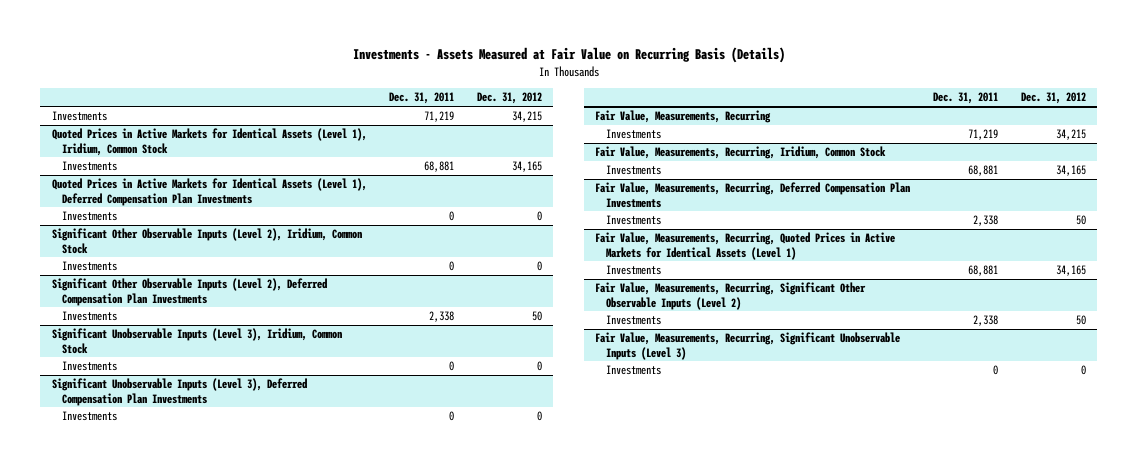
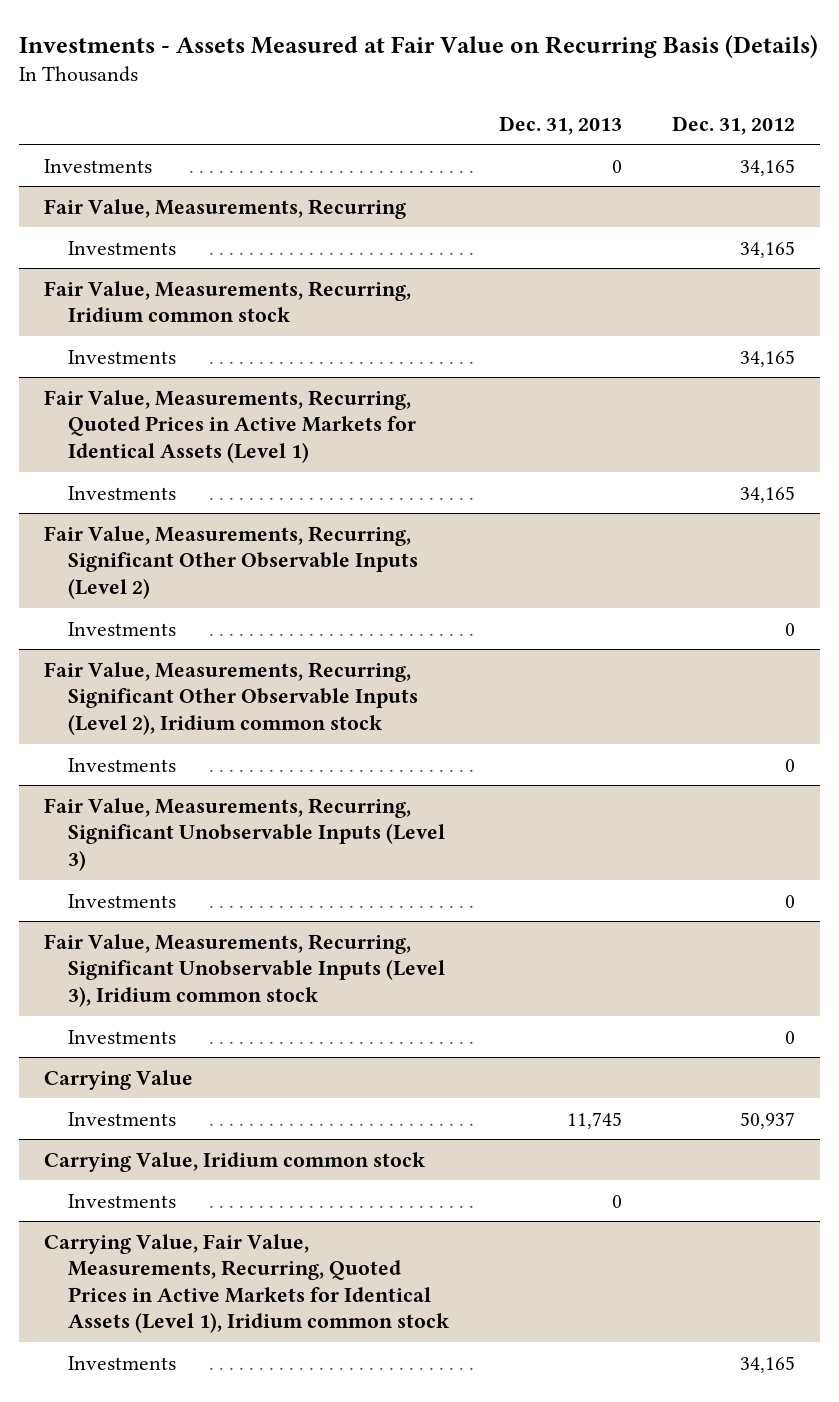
- | Dec. 31, 2011 | Dec. 31, 2012
+ | Dec. 31, 2013 | Dec. 31, 2012
- Investments | 71,219 | 34,215
- Quoted Prices in Active Markets for Identical Assets (Level 1), Iridium, Common Stock
- Quoted Prices in Active Markets for Identical Assets (Level 1), Deferred Compensation Plan Investments
- Investments | 0 | 0
- Significant Other Observable Inputs (Level 2), Iridium, Common Stock
- Investments | 0 | 0
- Significant Other Observable Inputs (Level 2), Deferred Compensation Plan Investments
- Investments | 2,338 | 50
- Significant Unobservable Inputs (Level 3), Iridium, Common Stock
- Investments | 0 | 0
- Significant Unobservable Inputs (Level 3), Deferred Compensation Plan Investments
- Investments | 0 | 0
@ Fair Value, Measurements, Recurring
- Investments | 71,219 | 34,215
- Fair Value, Measurements, Recurring, Iridium, Common Stock
- Fair Value, Measurements, Recurring, Deferred Compensation Plan Investments
- Investments | 2,338 | 50
+ Fair Value, Measurements, Recurring, Iridium common stock
+ Investments | | 34,165
@ Fair Value, Measurements, Recurring, Significant Other Observable Inputs (Level 2)
- Investments | 2,338 | 50
+ Investments | | 0
+ Fair Value, Measurements, Recurring, Significant Other Observable Inputs (Level 2), Iridium common stock
+ Investments | | 0
+ Fair Value, Measurements, Recurring, Significant Unobservable Inputs (Level 3), Iridium common stock
+ Investments | | 0
+ Carrying Value
+ Investments | 11,745 | 50,937
+ Carrying Value, Iridium common stock
+ Investments | 0 |
+ Carrying Value, Fair Value, Measurements, Recurring, Quoted Prices in Active Markets for Identical Assets (Level 1), Iridium common stock
+ Investments | | 34,165

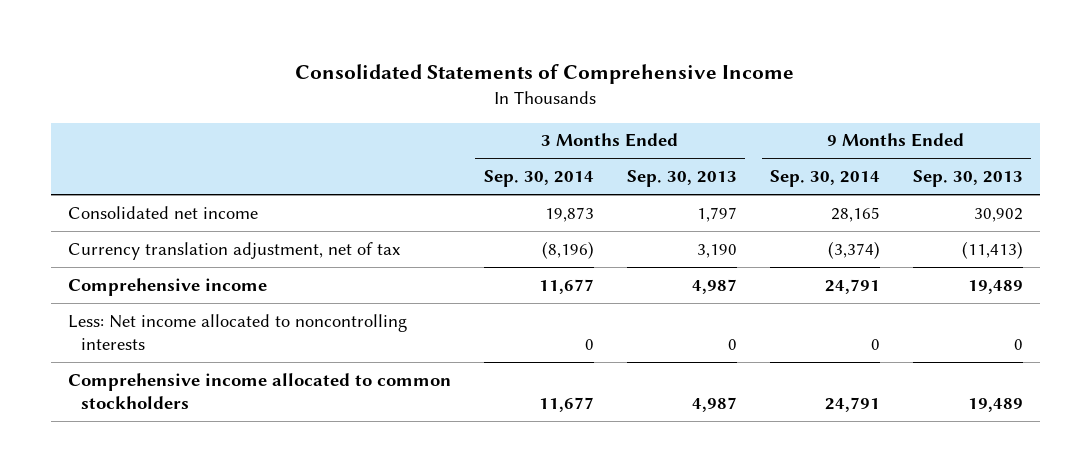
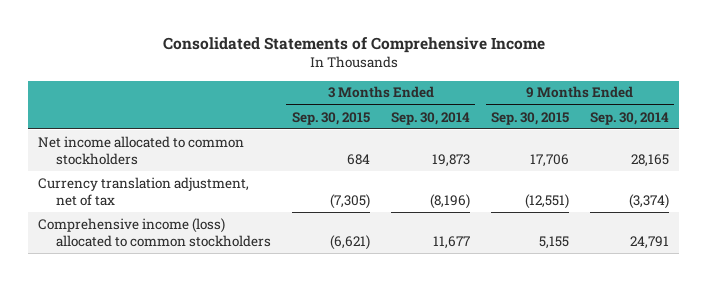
- | 3 Months Ended Sep. 30, 2014 | 3 Months Ended Sep. 30, 2013 | 9 Months Ended Sep. 30, 2014 | 9 Months Ended Sep. 30, 2013
+ | 3 Months Ended Sep. 30, 2015 | 3 Months Ended Sep. 30, 2014 | 9 Months Ended Sep. 30, 2015 | 9 Months Ended Sep. 30, 2014
- Consolidated net income | 19,873 | 1,797 | 28,165 | 30,902
+ Net income allocated to common stockholders | 684 | 19,873 | 17,706 | 28,165
- Comprehensive income | 11,677 | 4,987 | 24,791 | 19,489
- Less: Net income allocated to noncontrolling interests | 0 | 0 | 0 | 0
- Comprehensive income allocated to common stockholders | 11,677 | 4,987 | 24,791 | 19,489
+ Comprehensive income (loss) allocated to common stockholders | (6,621) | 11,677 | 5,155 | 24,791

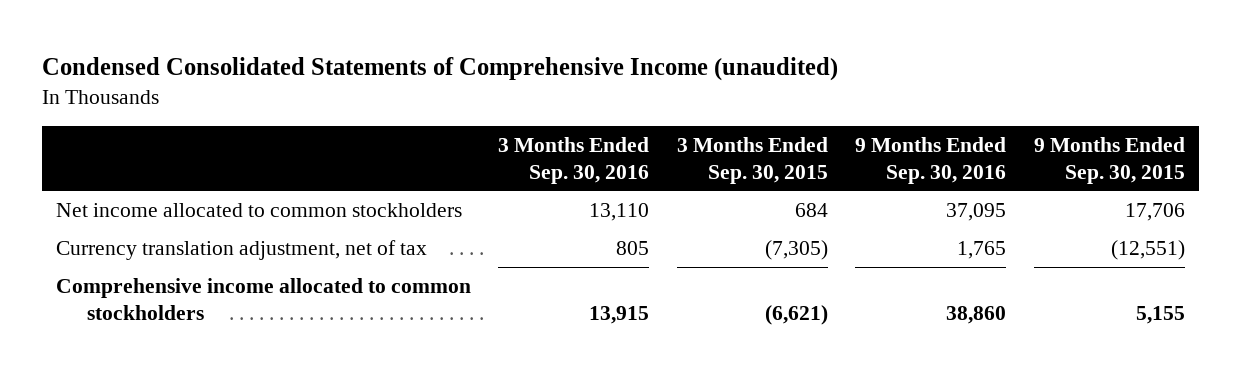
- Consolidated Statements of Comprehensive Income
+ Condensed Consolidated Statements of Comprehensive Income (unaudited)
- | 3 Months Ended Sep. 30, 2015 | 3 Months Ended Sep. 30, 2014 | 9 Months Ended Sep. 30, 2015 | 9 Months Ended Sep. 30, 2014
+ | 3 Months Ended Sep. 30, 2016 | 3 Months Ended Sep. 30, 2015 | 9 Months Ended Sep. 30, 2016 | 9 Months Ended Sep. 30, 2015
- Comprehensive income (loss) allocated to common stockholders | (6,621) | 11,677 | 5,155 | 24,791
+ Comprehensive income allocated to common stockholders | 13,915 | (6,621) | 38,860 | 5,155

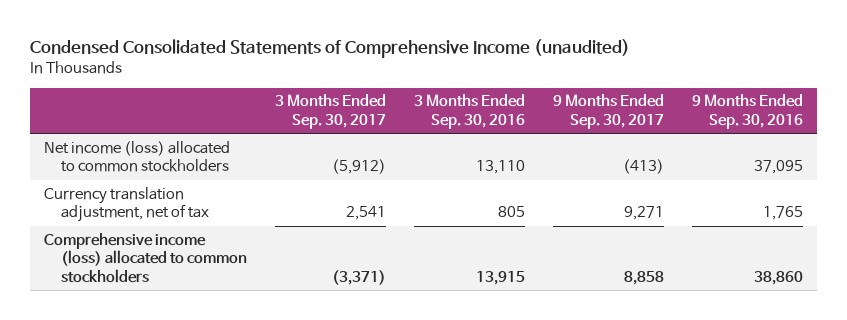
- | 3 Months Ended Sep. 30, 2016 | 3 Months Ended Sep. 30, 2015 | 9 Months Ended Sep. 30, 2016 | 9 Months Ended Sep. 30, 2015
+ | 3 Months Ended Sep. 30, 2017 | 3 Months Ended Sep. 30, 2016 | 9 Months Ended Sep. 30, 2017 | 9 Months Ended Sep. 30, 2016
- Net income allocated to common stockholders | 13,110 | 684 | 37,095 | 17,706
+ Net income (loss) allocated to common stockholders | (5,912) | 13,110 | (413) | 37,095
- Comprehensive income allocated to common stockholders | 13,915 | (6,621) | 38,860 | 5,155
+ Comprehensive income (loss) allocated to common stockholders | (3,371) | 13,915 | 8,858 | 38,860

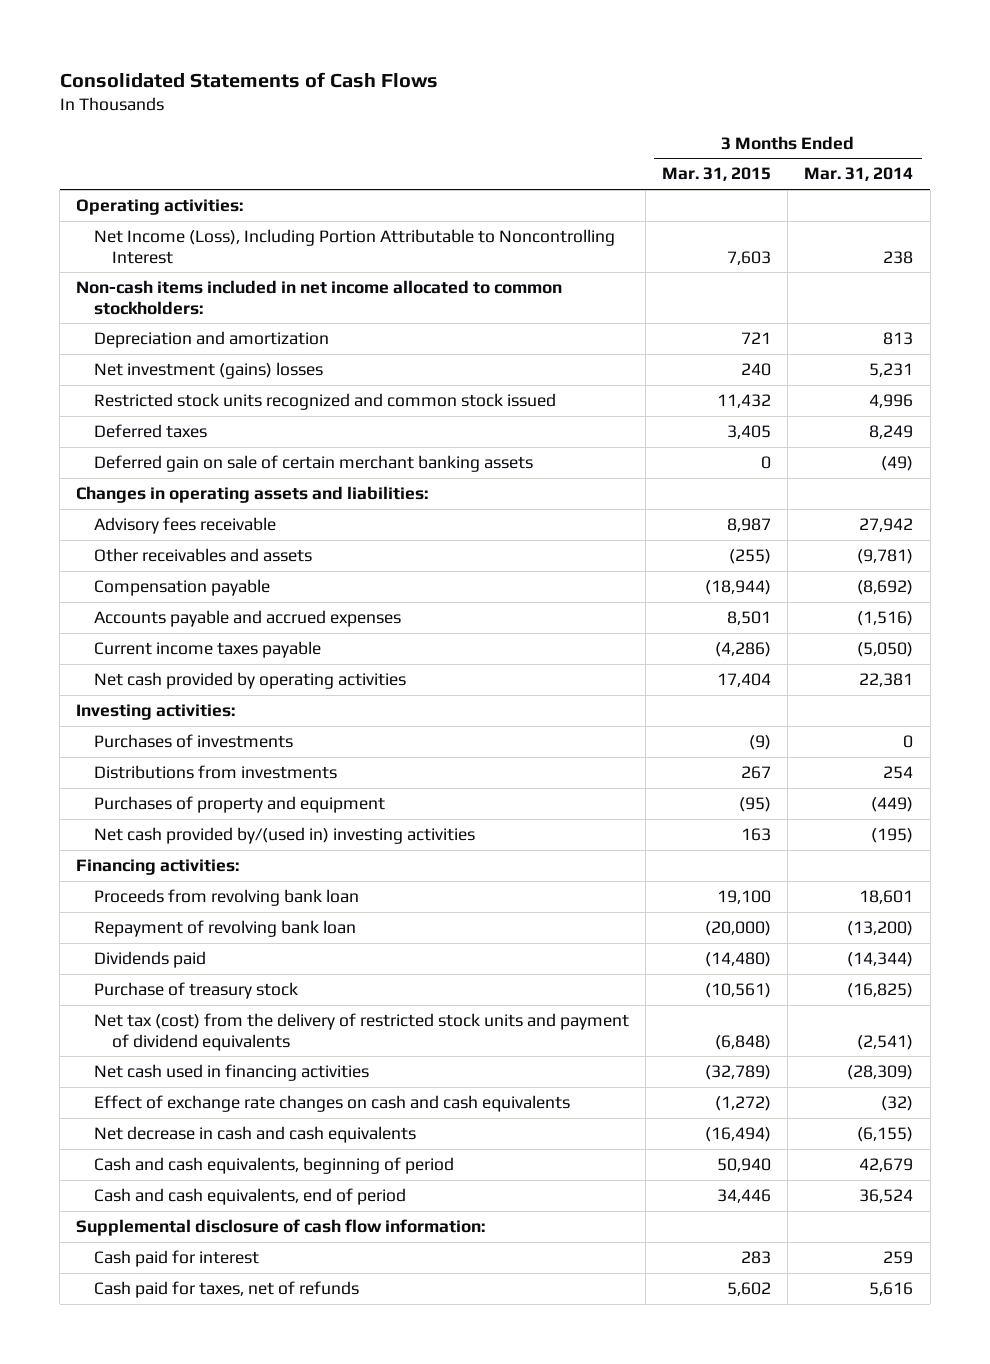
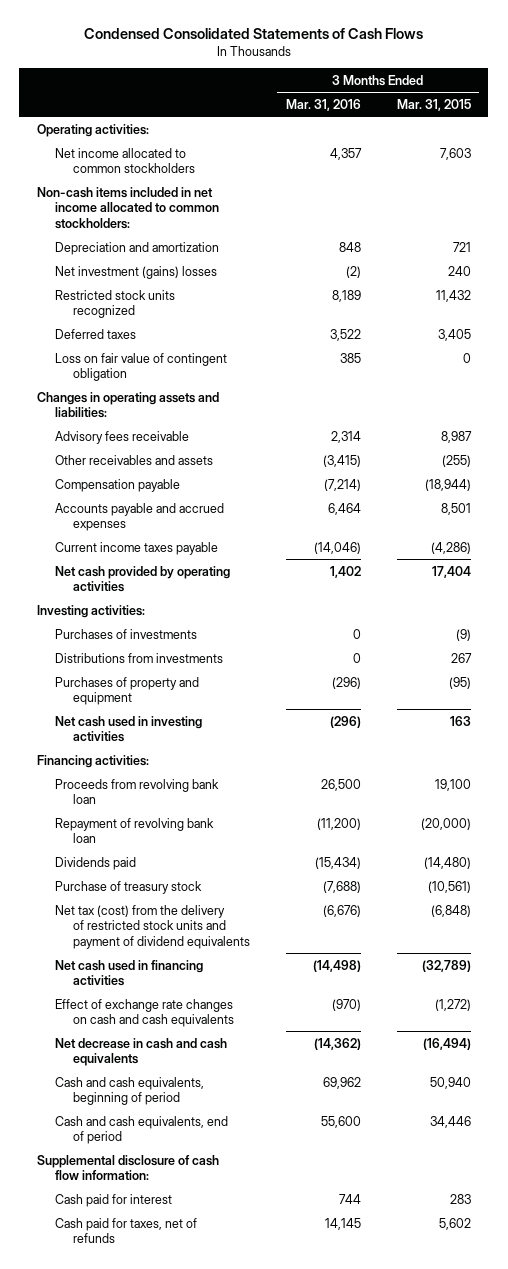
- Consolidated Statements of Cash Flows
+ Condensed Consolidated Statements of Cash Flows
- | 3 Months Ended Mar. 31, 2015 | 3 Months Ended Mar. 31, 2014
+ | 3 Months Ended Mar. 31, 2016 | 3 Months Ended Mar. 31, 2015
- Net Income (Loss), Including Portion Attributable to Noncontrolling Interest | 7,603 | 238
+ Net income allocated to common stockholders | 4,357 | 7,603
- Restricted stock units recognized and common stock issued | 11,432 | 4,996
+ Restricted stock units recognized | 8,189 | 11,432
- Deferred gain on sale of certain merchant banking assets | 0 | (49)
+ Loss on fair value of contingent obligation | 385 | 0
- Net cash provided by/(used in) investing activities | 163 | (195)
+ Net cash used in investing activities | (296) | 163

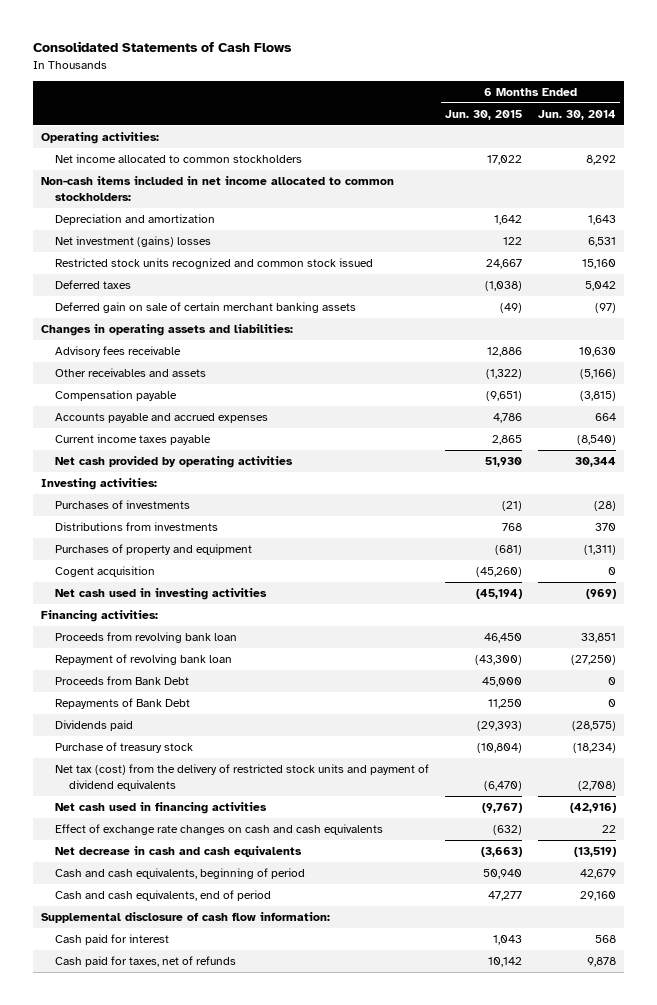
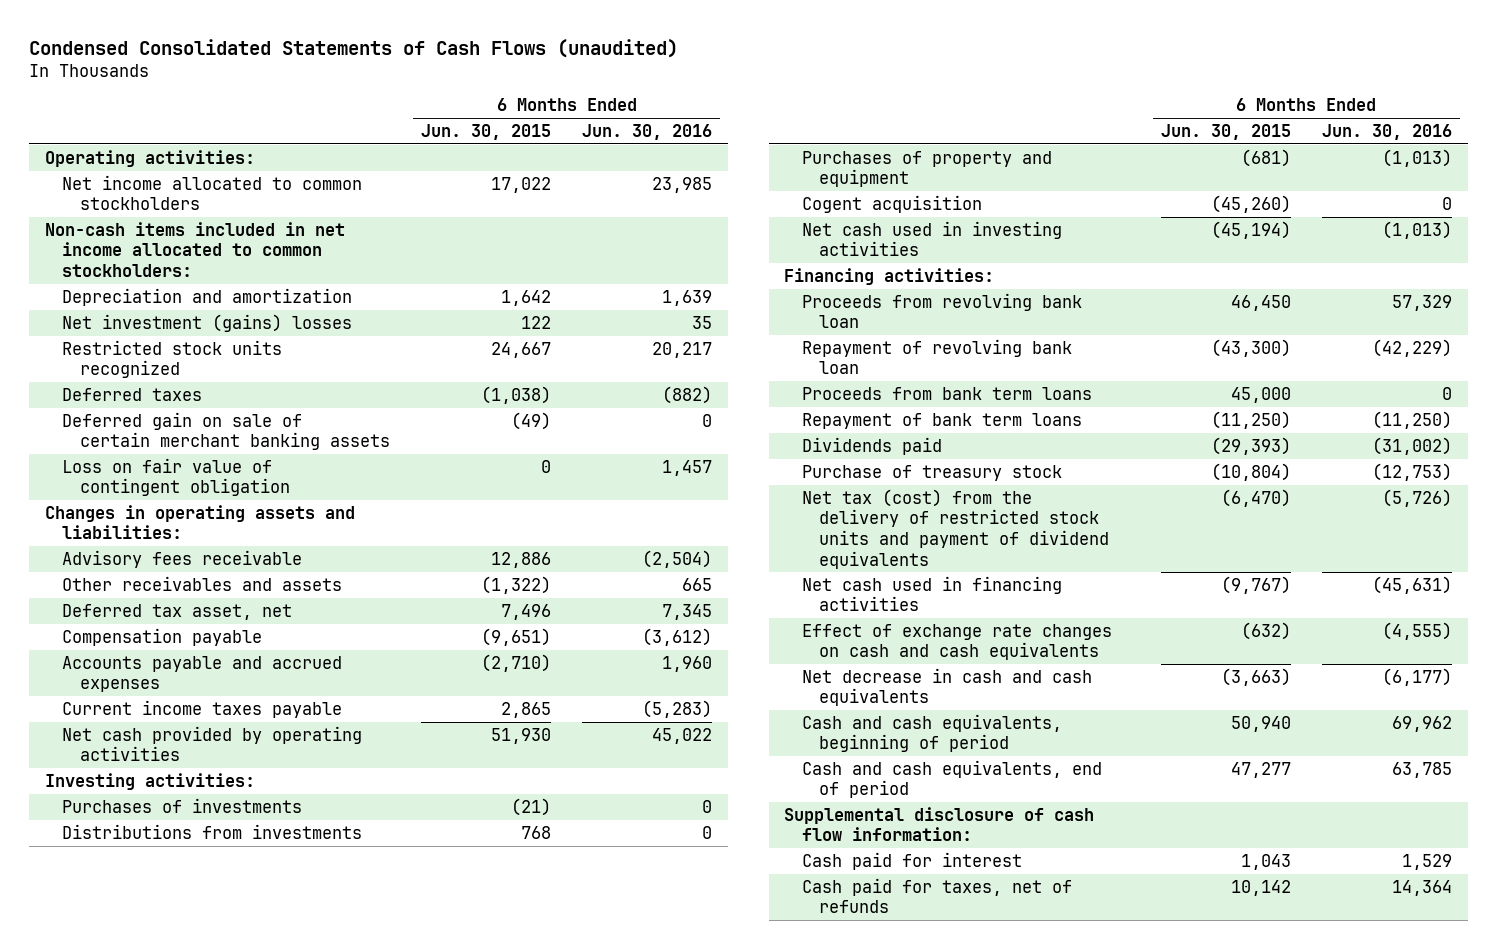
- Consolidated Statements of Cash Flows
+ Condensed Consolidated Statements of Cash Flows (unaudited)
- | 6 Months Ended Jun. 30, 2015 | 6 Months Ended Jun. 30, 2014
+ | 6 Months Ended Jun. 30, 2015 | 6 Months Ended Jun. 30, 2016
- Restricted stock units recognized and common stock issued | 24,667 | 15,160
+ Restricted stock units recognized | 24,667 | 20,217
+ Loss on fair value of contingent obligation | 0 | 1,457
+ Deferred tax asset, net | 7,496 | 7,345
- Accounts payable and accrued expenses | 4,786 | 664
+ Accounts payable and accrued expenses | (2,710) | 1,960
- Proceeds from Bank Debt | 45,000 | 0
- Repayments of Bank Debt | 11,250 | 0
+ Proceeds from bank term loans | 45,000 | 0
+ Repayment of bank term loans | (11,250) | (11,250)

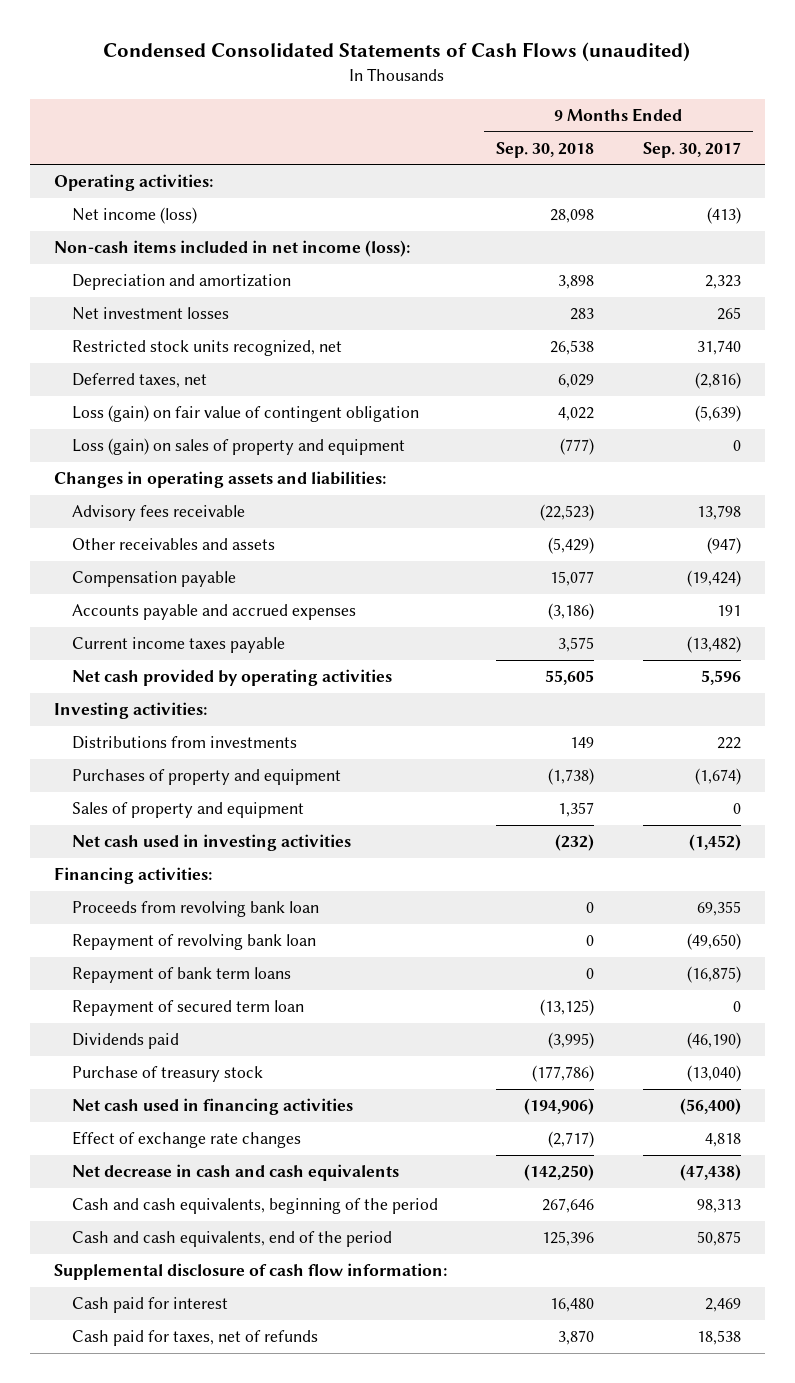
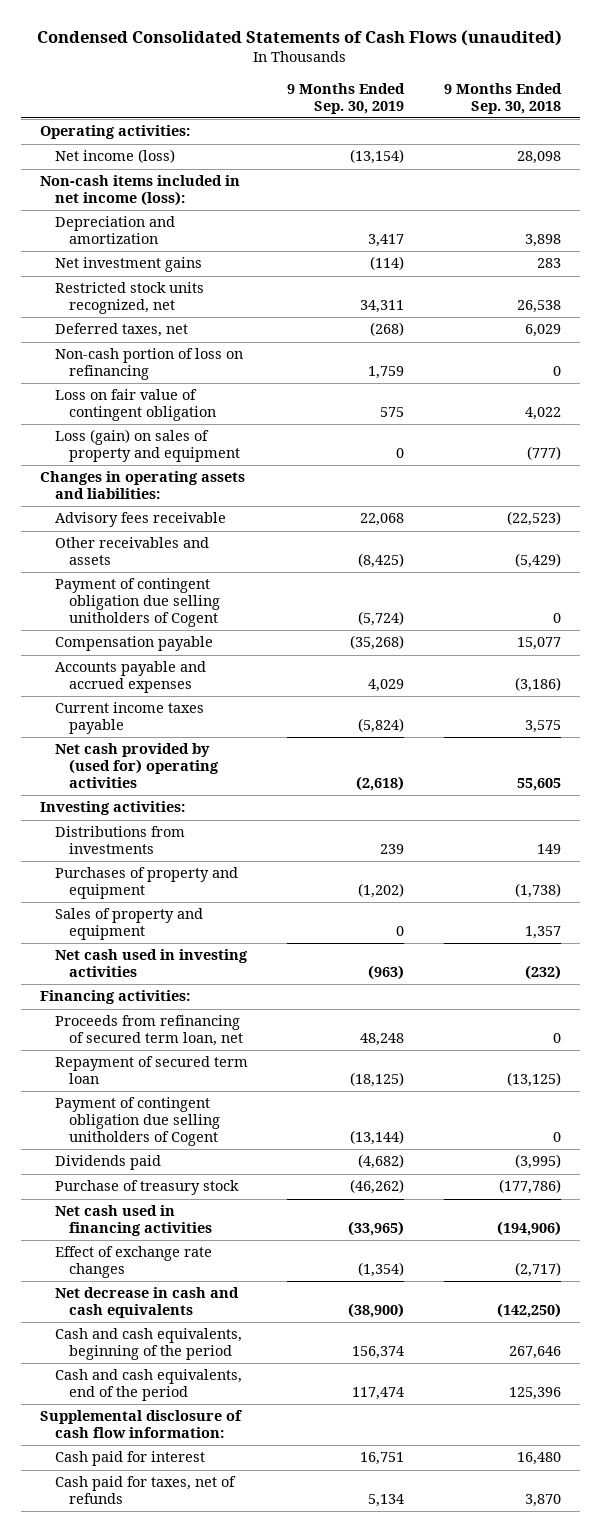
- | 9 Months Ended Sep. 30, 2018 | 9 Months Ended Sep. 30, 2017
+ | 9 Months Ended Sep. 30, 2019 | 9 Months Ended Sep. 30, 2018
- Net investment losses | 283 | 265
+ Net investment gains | (114) | 283
- Loss (gain) on fair value of contingent obligation | 4,022 | (5,639)
+ Non-cash portion of loss on refinancing | 1,759 | 0
+ Loss on fair value of contingent obligation | 575 | 4,022
+ Payment of contingent obligation due selling unitholders of Cogent | (5,724) | 0
- Net cash provided by operating activities | 55,605 | 5,596
+ Net cash provided by (used for) operating activities | (2,618) | 55,605
- Proceeds from revolving bank loan | 0 | 69,355
- Repayment of revolving bank loan | 0 | (49,650)
- Repayment of bank term loans | 0 | (16,875)
+ Proceeds from refinancing of secured term loan, net | 48,248 | 0
+ Payment of contingent obligation due selling unitholders of Cogent | (13,144) | 0

